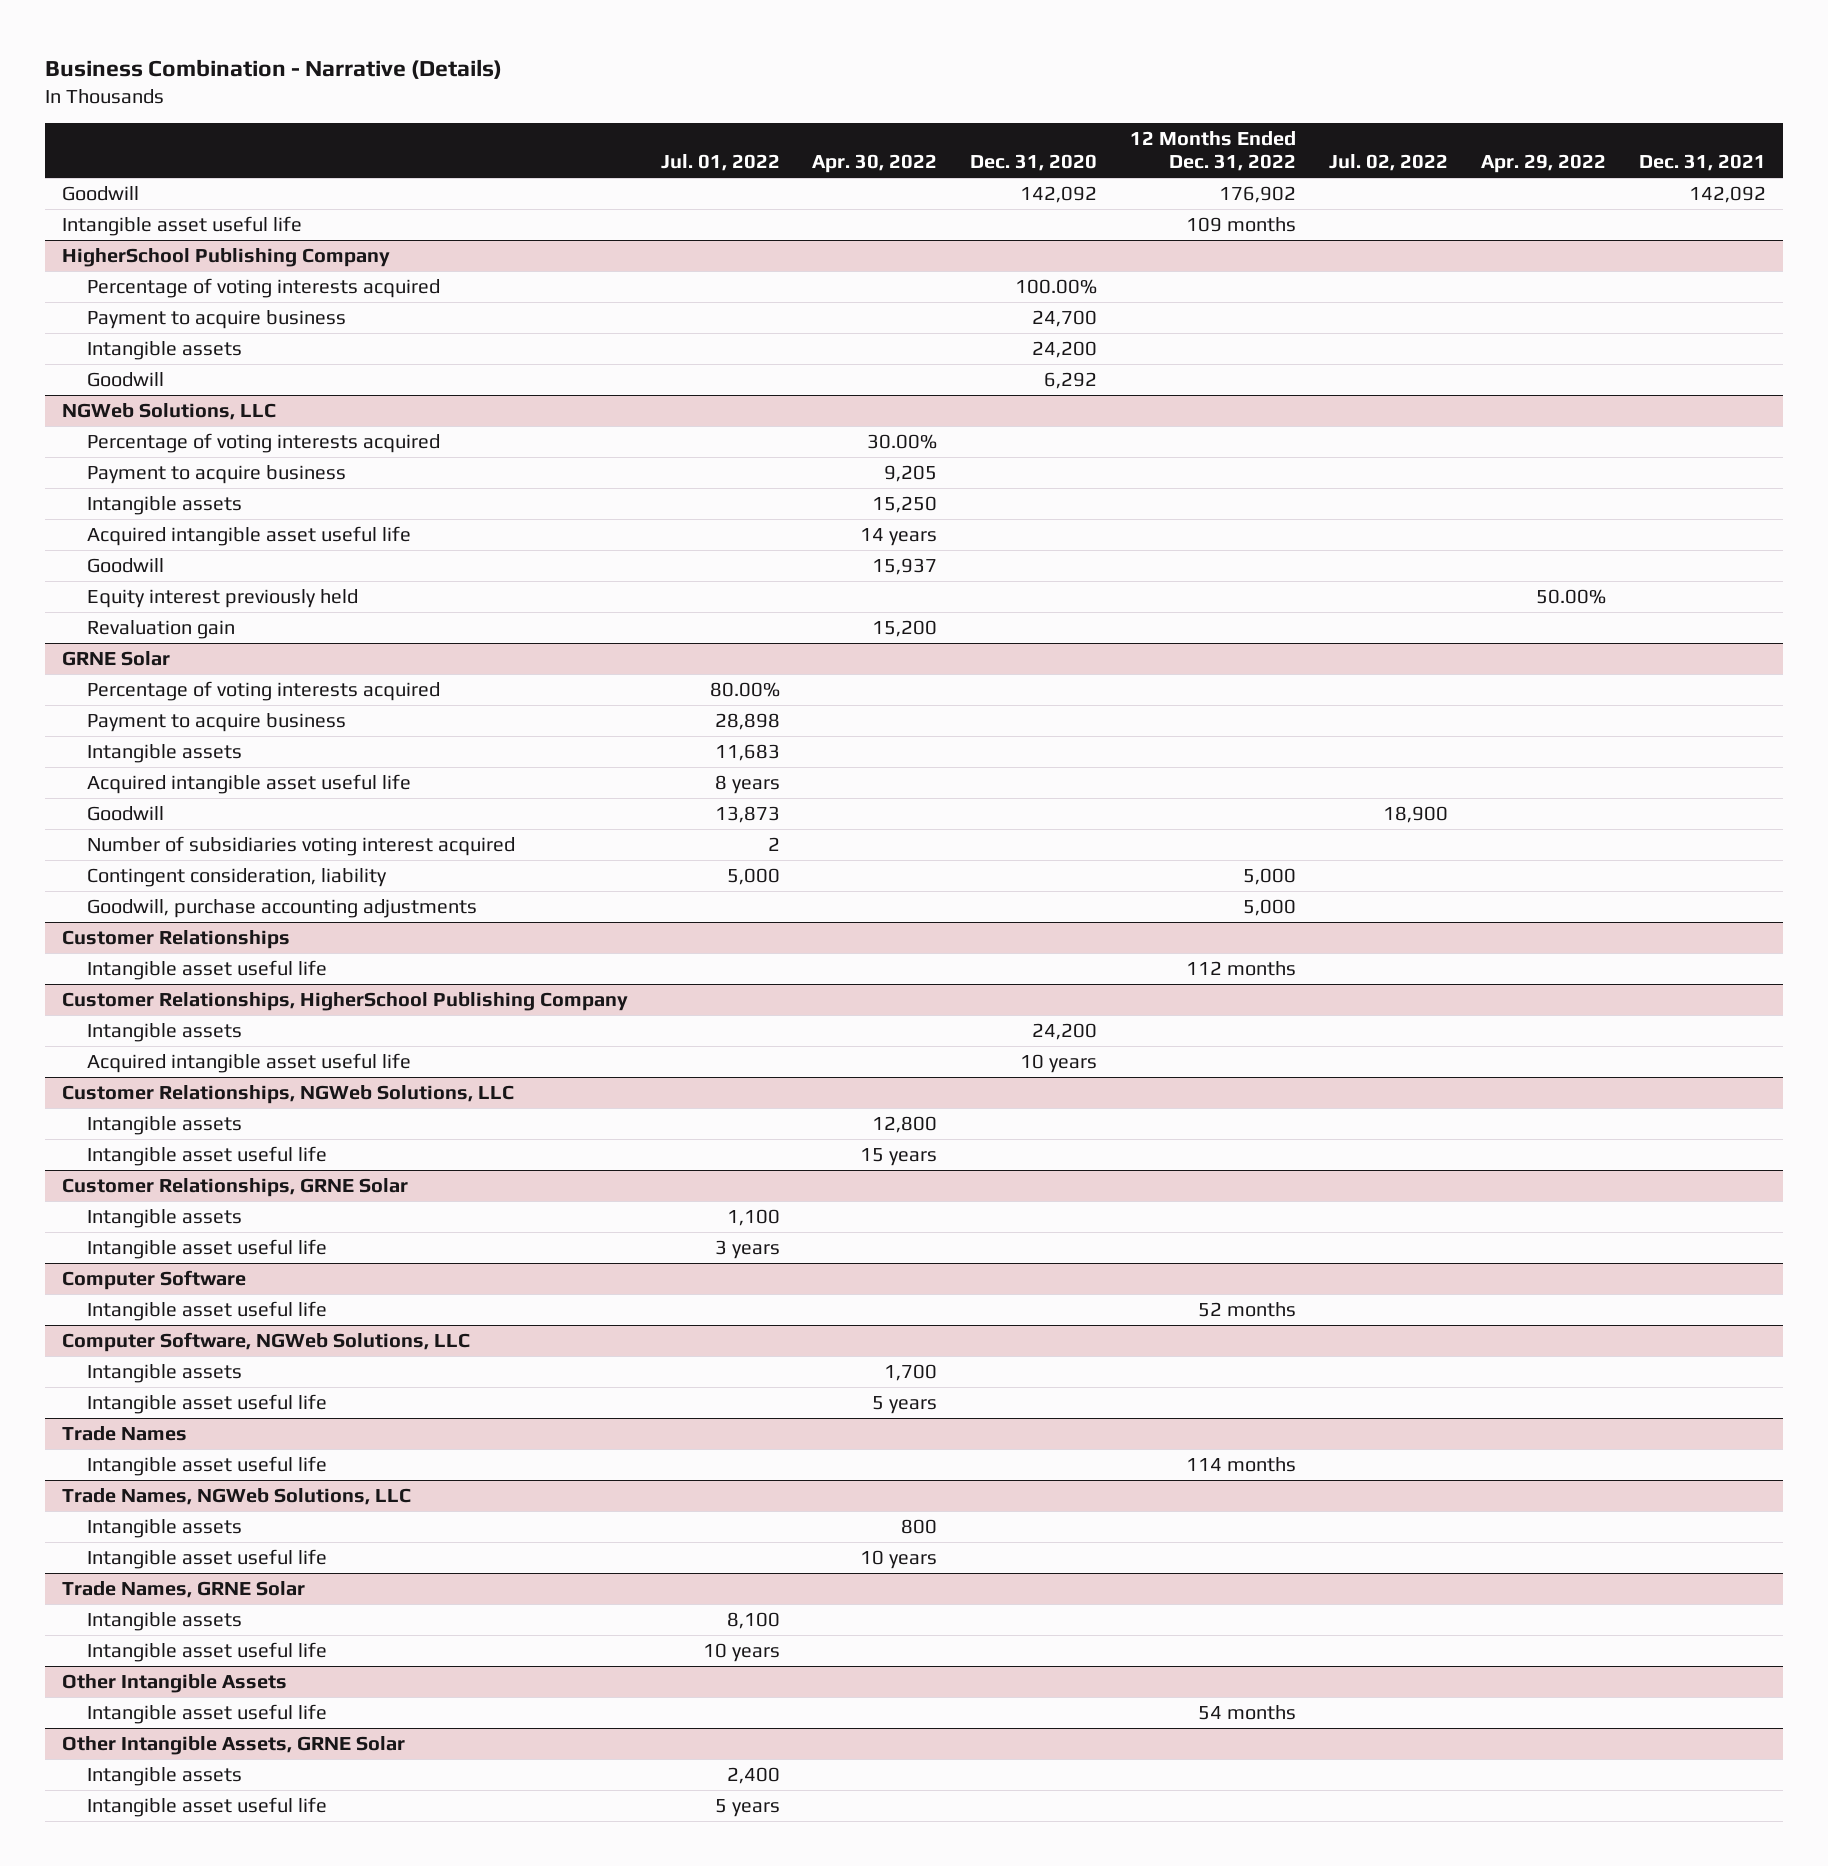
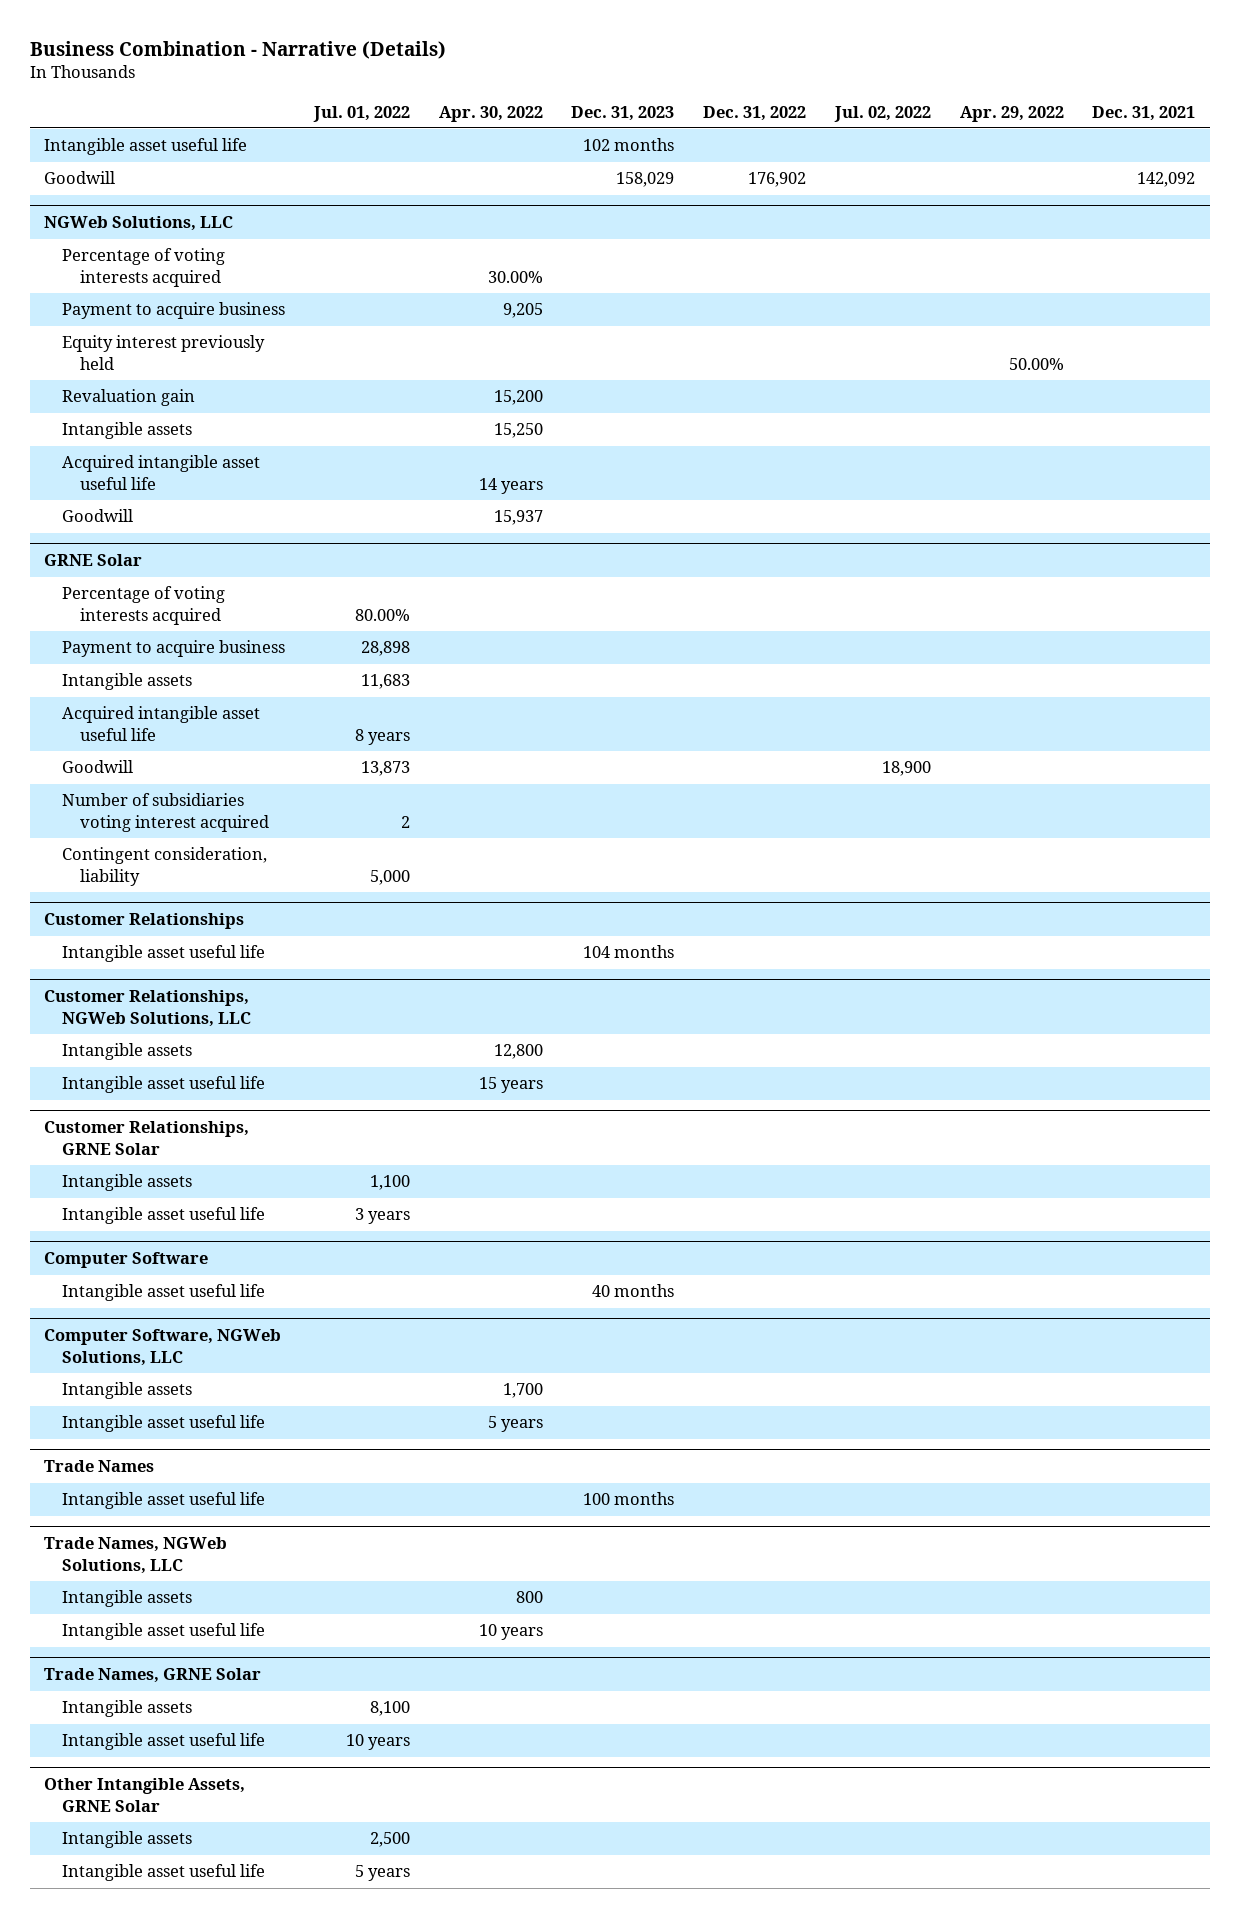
- | Jul. 01, 2022 | Apr. 30, 2022 | Dec. 31, 2020 | 12 Months Ended Dec. 31, 2022 | Jul. 02, 2022 | Apr. 29, 2022 | Dec. 31, 2021
+ | Jul. 01, 2022 | Apr. 30, 2022 | Dec. 31, 2023 | Dec. 31, 2022 | Jul. 02, 2022 | Apr. 29, 2022 | Dec. 31, 2021
- HigherSchool Publishing Company
- Percentage of voting interests acquired | | | 100.00% | | | |
- Payment to acquire business | | | 24,700 | | | |
- Intangible assets | | | 24,200 | | | |
- Goodwill | | | 6,292 | | | |
moved down: Goodwill | | | 158,029 | 176,902 | | | 142,092
@ NGWeb Solutions, LLC
moved up: Equity interest previously held | | | | | | 50.00% |
moved up: Revaluation gain | | 15,200 | | | | |
@ GRNE Solar
- Goodwill, purchase accounting adjustments | | | | 5,000 | | |
- Customer Relationships, HigherSchool Publishing Company
- Intangible assets | | | 24,200 | | | |
- Acquired intangible asset useful life | | | 10 years | | | |
- Other Intangible Assets
- Intangible asset useful life | | | | 54 months | | |
@ Other Intangible Assets, GRNE Solar
- Intangible assets | 2,400 | | | | | |
+ Intangible assets | 2,500 | | | | | |

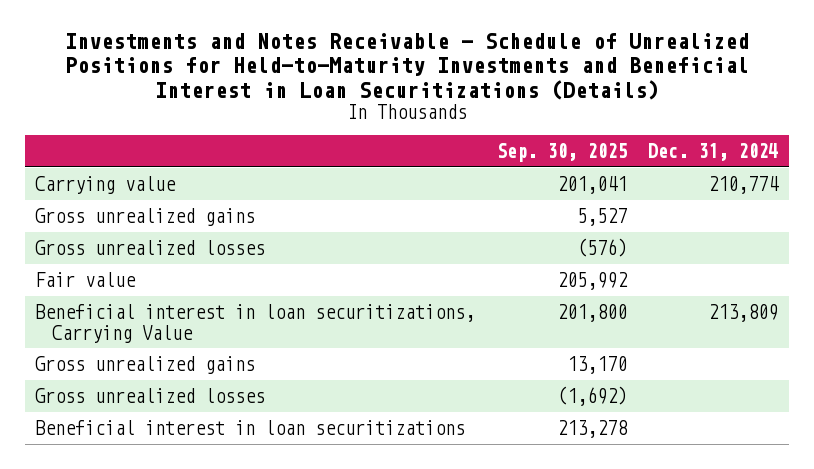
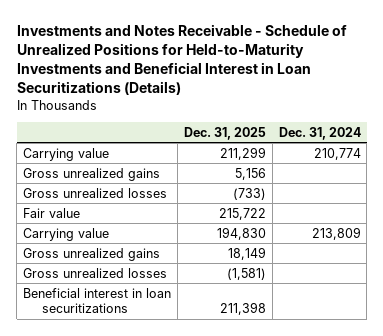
- | Sep. 30, 2025 | Dec. 31, 2024
+ | Dec. 31, 2025 | Dec. 31, 2024
- Beneficial interest in loan securitizations, Carrying Value | 201,800 | 213,809
+ Carrying value | 194,830 | 213,809

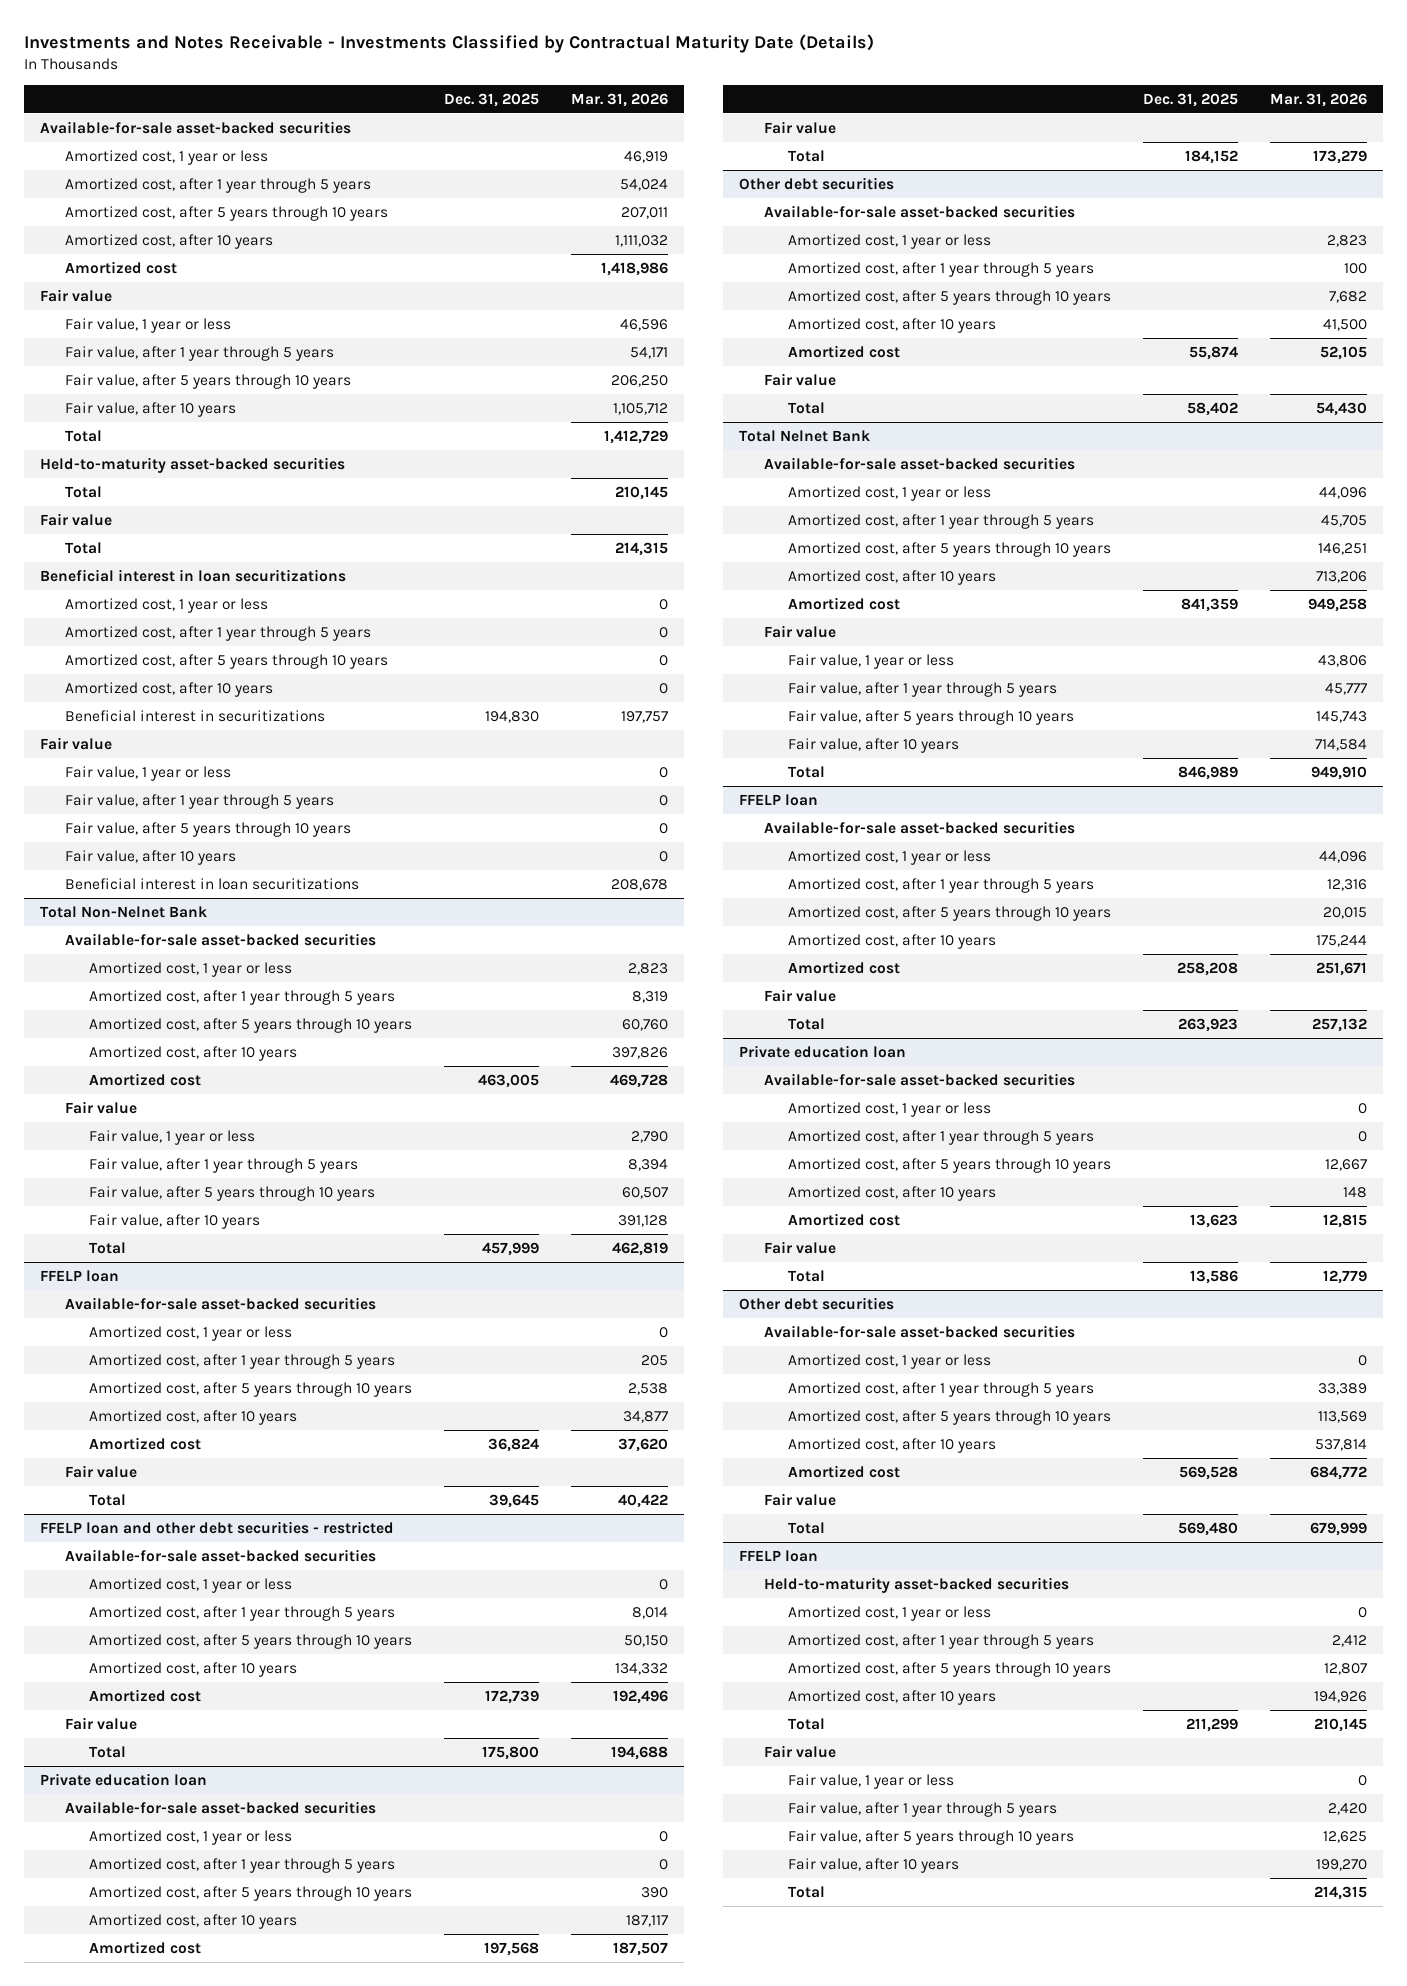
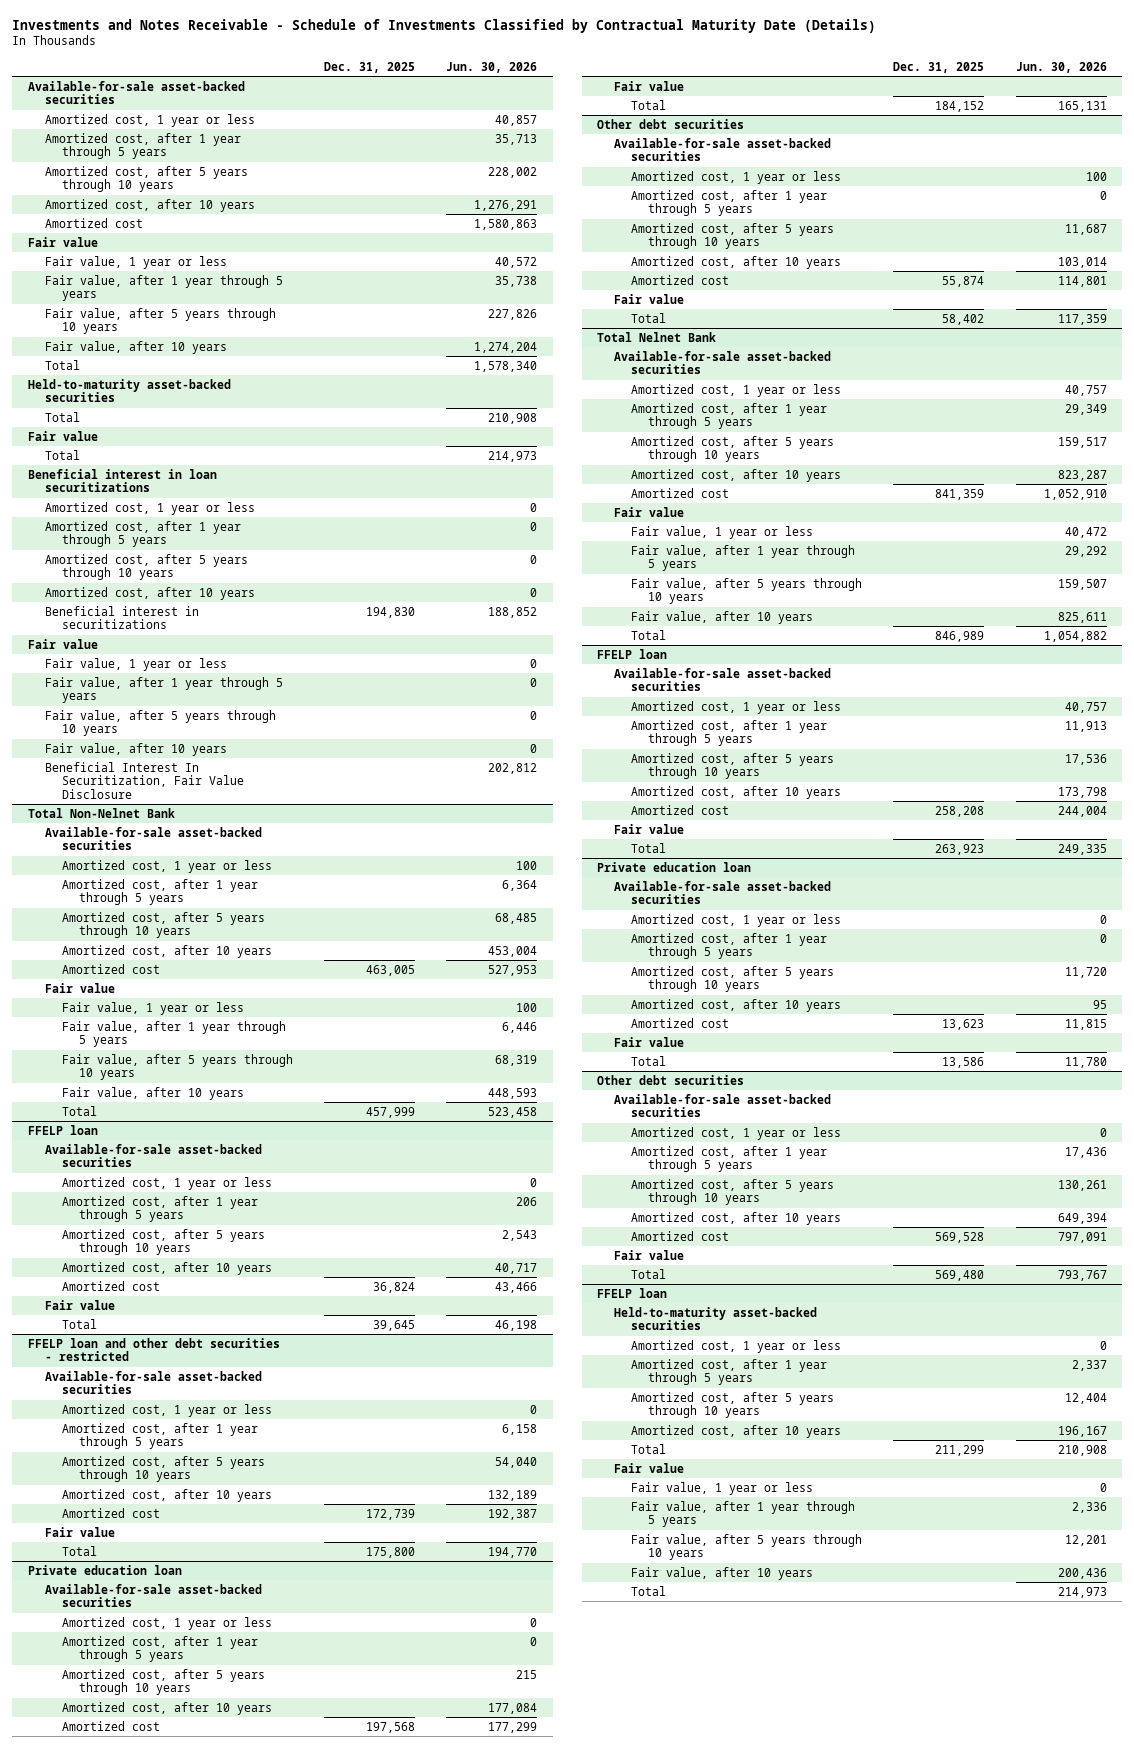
- Investments and Notes Receivable - Investments Classified by Contractual Maturity Date (Details)
+ Investments and Notes Receivable - Schedule of Investments Classified by Contractual Maturity Date (Details)
- | Dec. 31, 2025 | Mar. 31, 2026
+ | Dec. 31, 2025 | Jun. 30, 2026
- Beneficial interest in loan securitizations | | 208,678
+ Beneficial Interest In Securitization, Fair Value Disclosure | | 202,812

